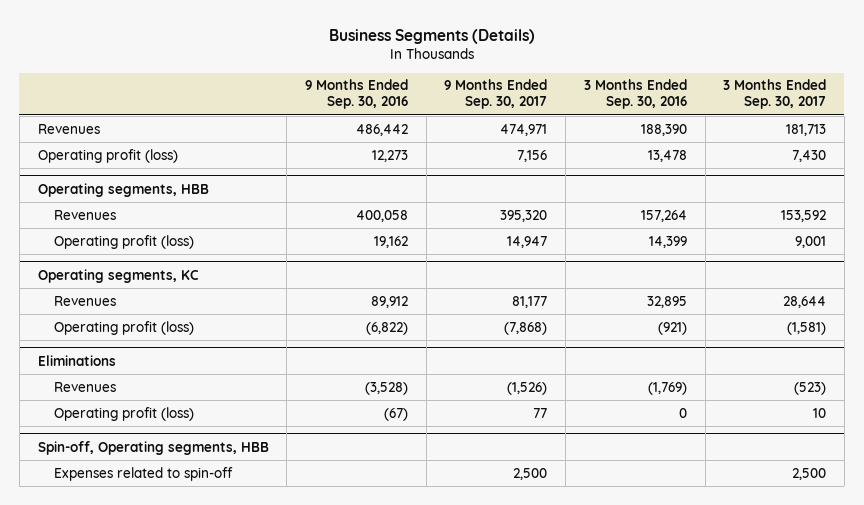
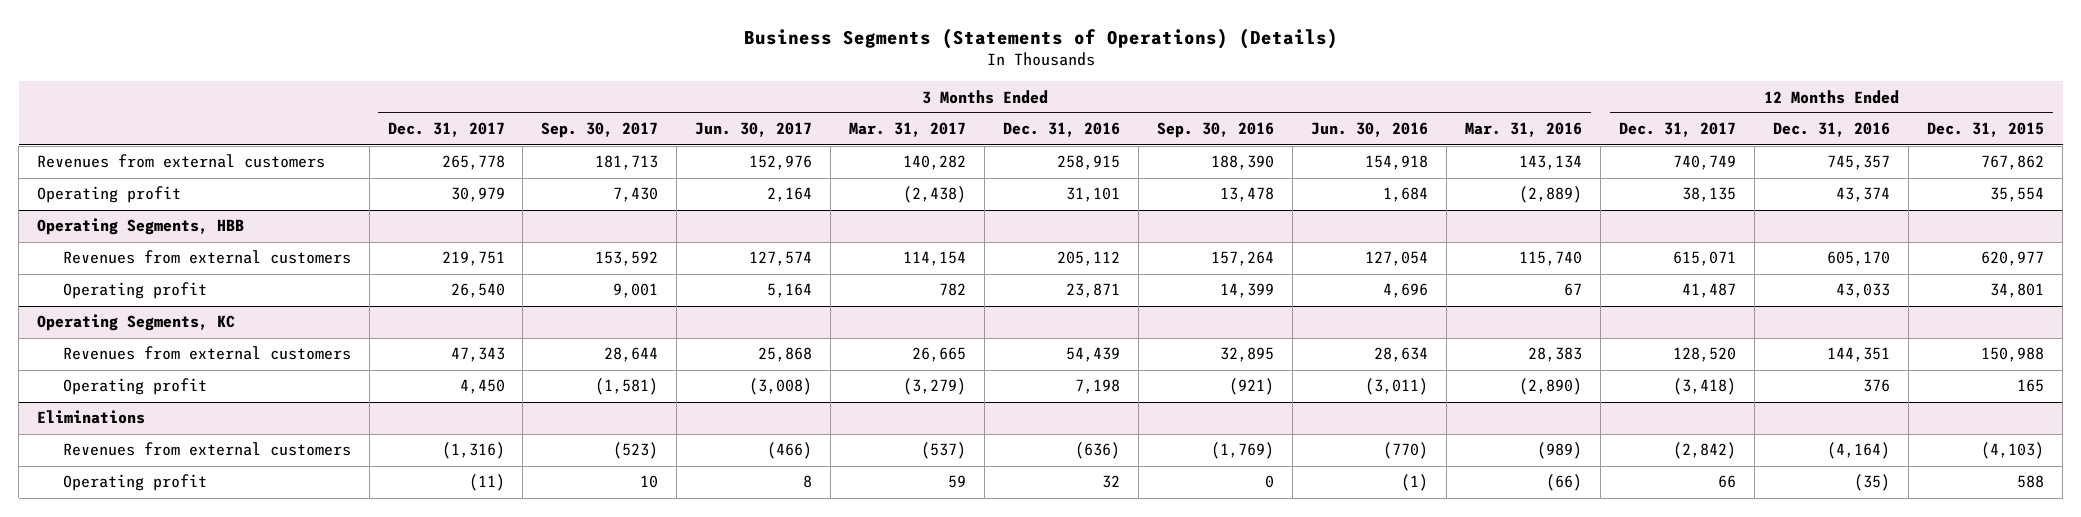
- Business Segments (Details)
+ Business Segments (Statements of Operations) (Details)
- | 9 Months Ended Sep. 30, 2016 | 9 Months Ended Sep. 30, 2017 | 3 Months Ended Sep. 30, 2016 | 3 Months Ended Sep. 30, 2017
+ | 3 Months Ended Dec. 31, 2017 | 3 Months Ended Sep. 30, 2017 | 3 Months Ended Jun. 30, 2017 | 3 Months Ended Mar. 31, 2017 | 3 Months Ended Dec. 31, 2016 | 3 Months Ended Sep. 30, 2016 | 3 Months Ended Jun. 30, 2016 | 3 Months Ended Mar. 31, 2016 | 12 Months Ended Dec. 31, 2017 | 12 Months Ended Dec. 31, 2016 | 12 Months Ended Dec. 31, 2015
- Revenues | 486,442 | 474,971 | 188,390 | 181,713
- Operating profit (loss) | 12,273 | 7,156 | 13,478 | 7,430
- Operating segments, HBB
- Revenues | 400,058 | 395,320 | 157,264 | 153,592
- Operating profit (loss) | 19,162 | 14,947 | 14,399 | 9,001
- Operating segments, KC
- Revenues | 89,912 | 81,177 | 32,895 | 28,644
- Operating profit (loss) | (6,822) | (7,868) | (921) | (1,581)
+ Revenues from external customers | 265,778 | 181,713 | 152,976 | 140,282 | 258,915 | 188,390 | 154,918 | 143,134 | 740,749 | 745,357 | 767,862
+ Operating profit | 30,979 | 7,430 | 2,164 | (2,438) | 31,101 | 13,478 | 1,684 | (2,889) | 38,135 | 43,374 | 35,554
+ Operating Segments, HBB
+ Revenues from external customers | 219,751 | 153,592 | 127,574 | 114,154 | 205,112 | 157,264 | 127,054 | 115,740 | 615,071 | 605,170 | 620,977
+ Operating profit | 26,540 | 9,001 | 5,164 | 782 | 23,871 | 14,399 | 4,696 | 67 | 41,487 | 43,033 | 34,801
+ Operating Segments, KC
+ Revenues from external customers | 47,343 | 28,644 | 25,868 | 26,665 | 54,439 | 32,895 | 28,634 | 28,383 | 128,520 | 144,351 | 150,988
+ Operating profit | 4,450 | (1,581) | (3,008) | (3,279) | 7,198 | (921) | (3,011) | (2,890) | (3,418) | 376 | 165
@ Eliminations
- Revenues | (3,528) | (1,526) | (1,769) | (523)
- Operating profit (loss) | (67) | 77 | 0 | 10
- Spin-off, Operating segments, HBB
- Expenses related to spin-off | | 2,500 | | 2,500
@ Eliminations
+ Revenues from external customers | (1,316) | (523) | (466) | (537) | (636) | (1,769) | (770) | (989) | (2,842) | (4,164) | (4,103)
+ Operating profit | (11) | 10 | 8 | 59 | 32 | 0 | (1) | (66) | 66 | (35) | 588

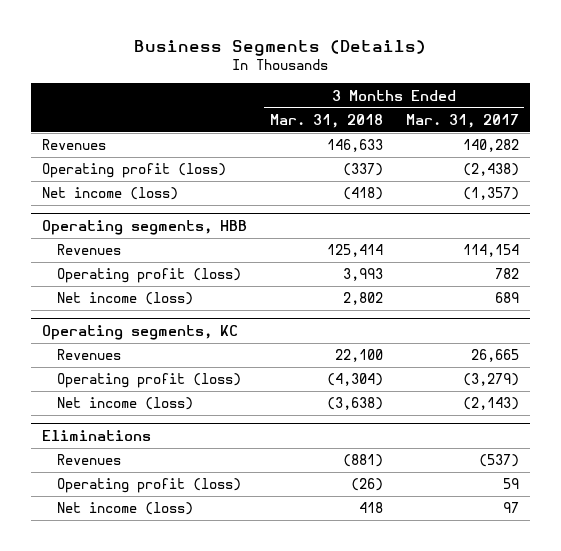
- Business Segments (Statements of Operations) (Details)
+ Business Segments (Details)
- | 3 Months Ended Dec. 31, 2017 | 3 Months Ended Sep. 30, 2017 | 3 Months Ended Jun. 30, 2017 | 3 Months Ended Mar. 31, 2017 | 3 Months Ended Dec. 31, 2016 | 3 Months Ended Sep. 30, 2016 | 3 Months Ended Jun. 30, 2016 | 3 Months Ended Mar. 31, 2016 | 12 Months Ended Dec. 31, 2017 | 12 Months Ended Dec. 31, 2016 | 12 Months Ended Dec. 31, 2015
+ | 3 Months Ended Mar. 31, 2018 | 3 Months Ended Mar. 31, 2017
- Revenues from external customers | 265,778 | 181,713 | 152,976 | 140,282 | 258,915 | 188,390 | 154,918 | 143,134 | 740,749 | 745,357 | 767,862
- Operating profit | 30,979 | 7,430 | 2,164 | (2,438) | 31,101 | 13,478 | 1,684 | (2,889) | 38,135 | 43,374 | 35,554
- Operating Segments, HBB
- Revenues from external customers | 219,751 | 153,592 | 127,574 | 114,154 | 205,112 | 157,264 | 127,054 | 115,740 | 615,071 | 605,170 | 620,977
- Operating profit | 26,540 | 9,001 | 5,164 | 782 | 23,871 | 14,399 | 4,696 | 67 | 41,487 | 43,033 | 34,801
- Operating Segments, KC
- Revenues from external customers | 47,343 | 28,644 | 25,868 | 26,665 | 54,439 | 32,895 | 28,634 | 28,383 | 128,520 | 144,351 | 150,988
- Operating profit | 4,450 | (1,581) | (3,008) | (3,279) | 7,198 | (921) | (3,011) | (2,890) | (3,418) | 376 | 165
+ Revenues | 146,633 | 140,282
+ Operating profit (loss) | (337) | (2,438)
+ Net income (loss) | (418) | (1,357)
+ Operating segments, HBB
+ Revenues | 125,414 | 114,154
+ Operating profit (loss) | 3,993 | 782
+ Net income (loss) | 2,802 | 689
+ Operating segments, KC
+ Revenues | 22,100 | 26,665
+ Operating profit (loss) | (4,304) | (3,279)
+ Net income (loss) | (3,638) | (2,143)
@ Eliminations
- Revenues from external customers | (1,316) | (523) | (466) | (537) | (636) | (1,769) | (770) | (989) | (2,842) | (4,164) | (4,103)
- Operating profit | (11) | 10 | 8 | 59 | 32 | 0 | (1) | (66) | 66 | (35) | 588
+ Revenues | (881) | (537)
+ Operating profit (loss) | (26) | 59
+ Net income (loss) | 418 | 97

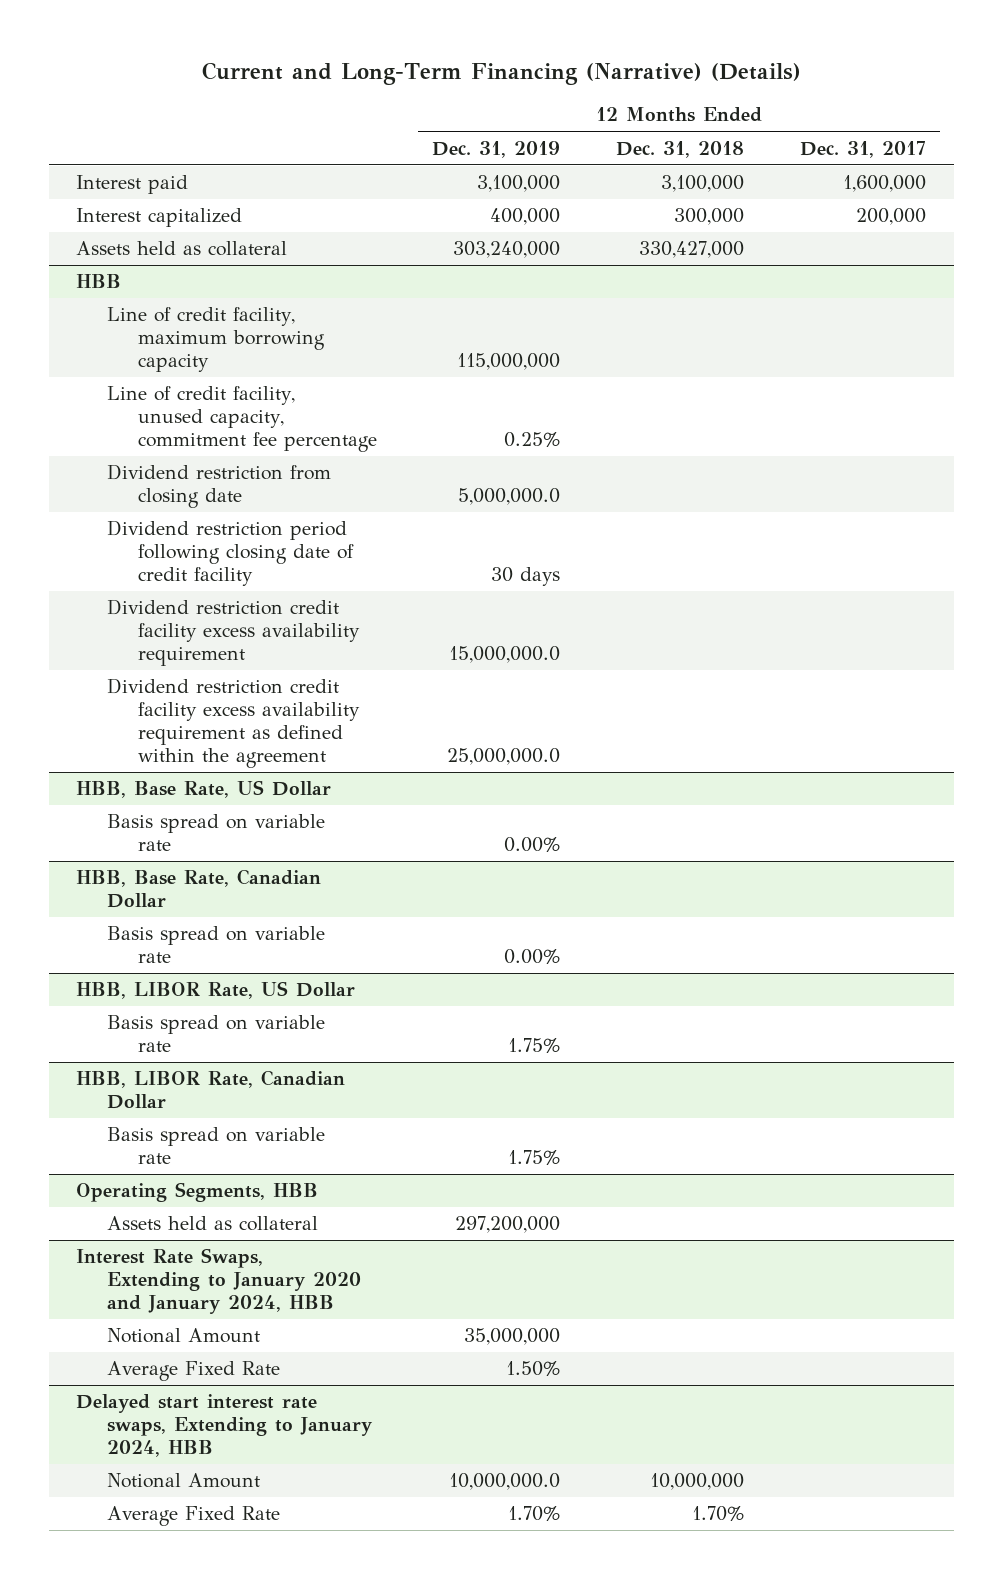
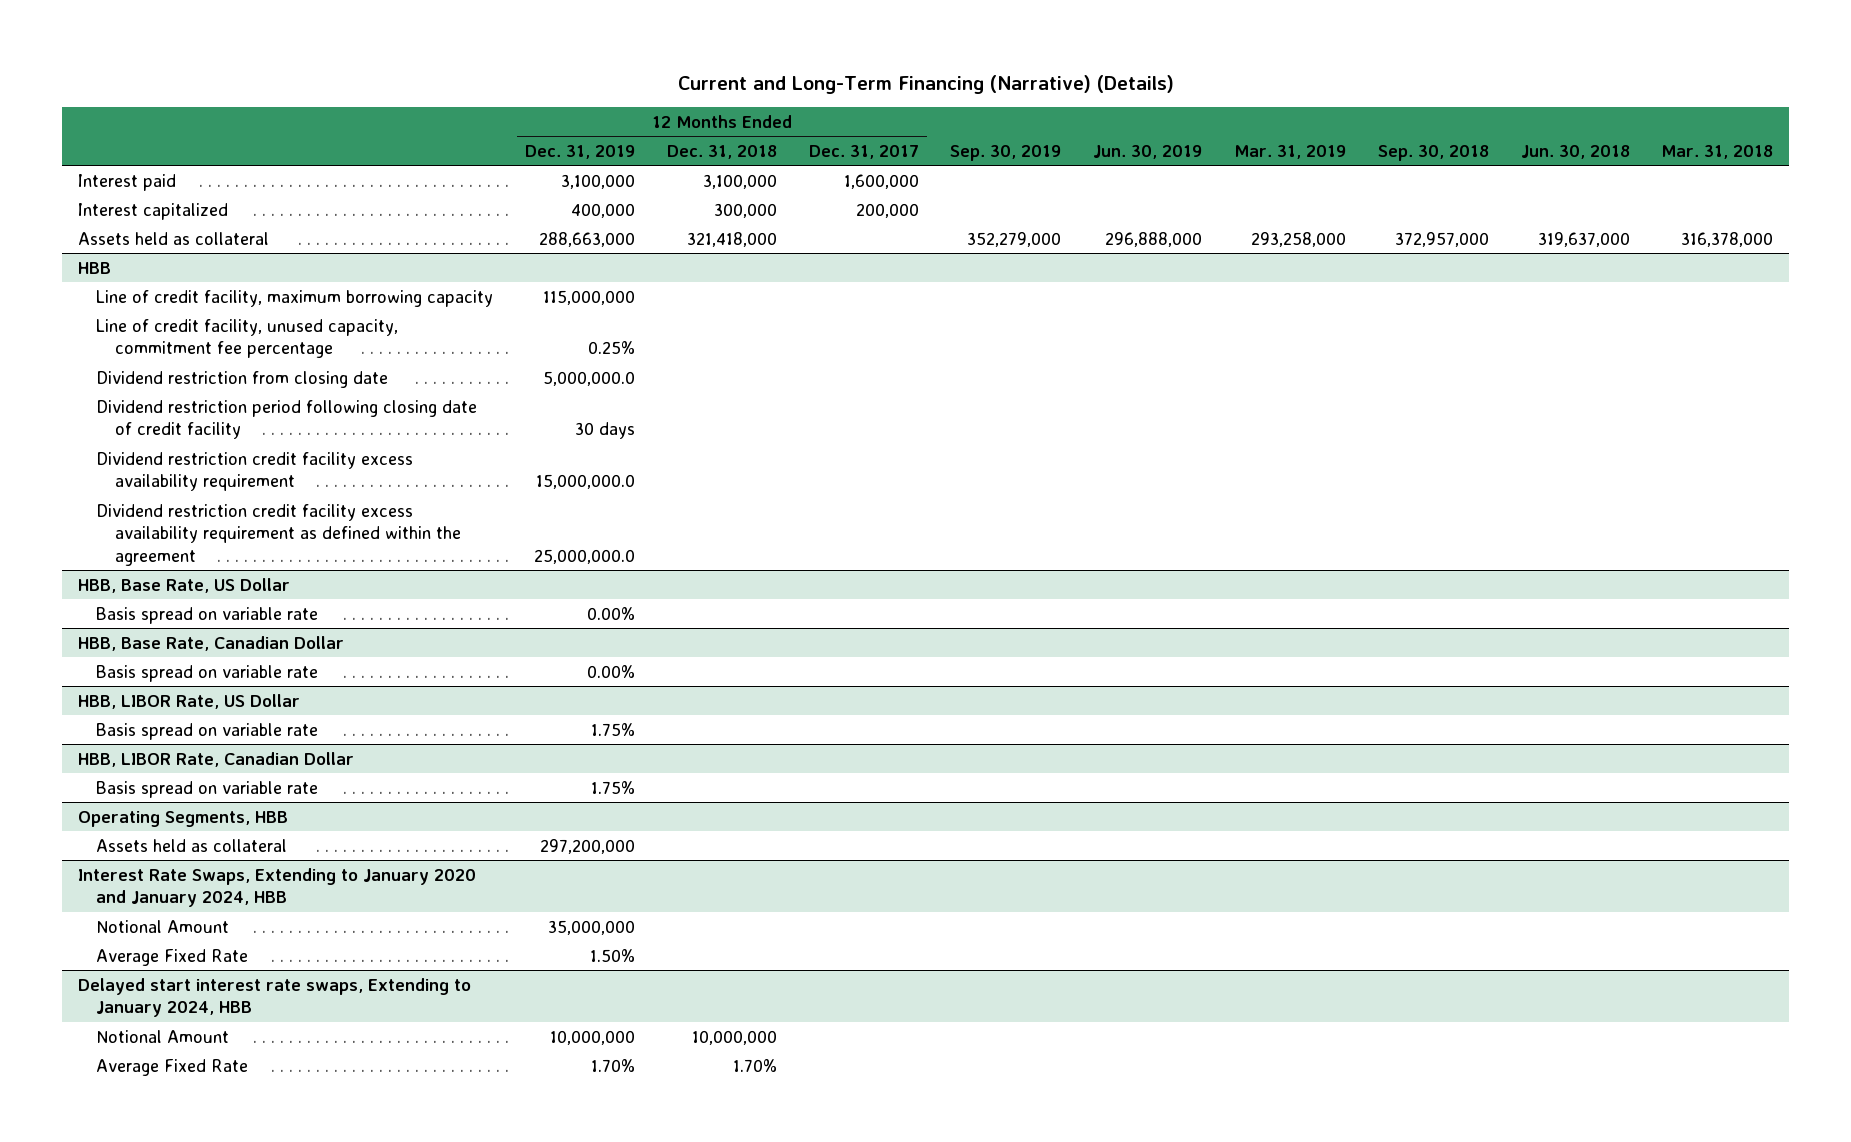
- | 12 Months Ended Dec. 31, 2019 | 12 Months Ended Dec. 31, 2018 | 12 Months Ended Dec. 31, 2017
+ | 12 Months Ended Dec. 31, 2019 | 12 Months Ended Dec. 31, 2018 | 12 Months Ended Dec. 31, 2017 | Sep. 30, 2019 | Jun. 30, 2019 | Mar. 31, 2019 | Sep. 30, 2018 | Jun. 30, 2018 | Mar. 31, 2018
- Assets held as collateral | 303,240,000 | 330,427,000 |
+ Assets held as collateral | 288,663,000 | 321,418,000 | | 352,279,000 | 296,888,000 | 293,258,000 | 372,957,000 | 319,637,000 | 316,378,000
@ Delayed start interest rate swaps, Extending to January 2024, HBB
- Notional Amount | 10,000,000.0 | 10,000,000 |
+ Notional Amount | 10,000,000 | 10,000,000 | | | | | | |

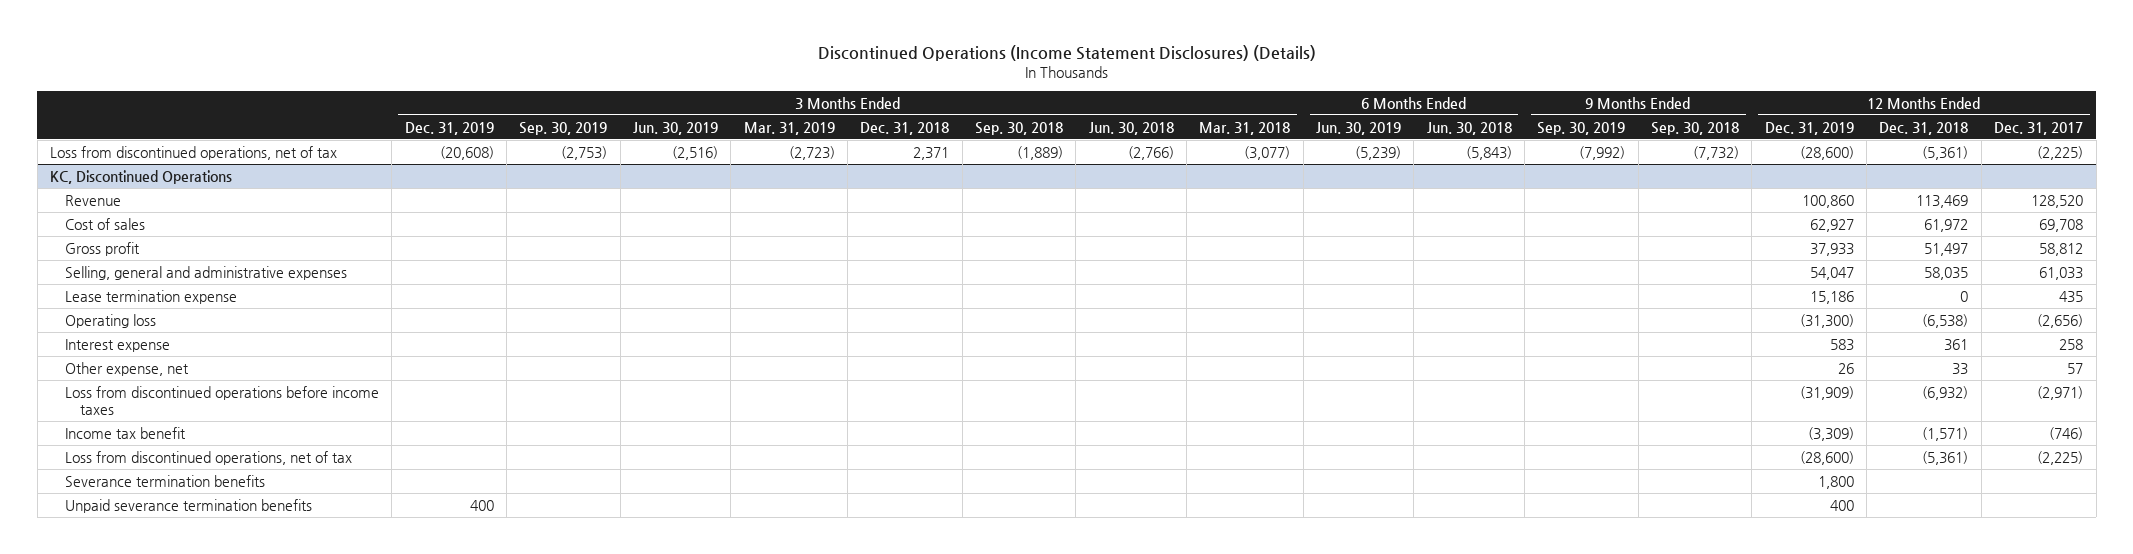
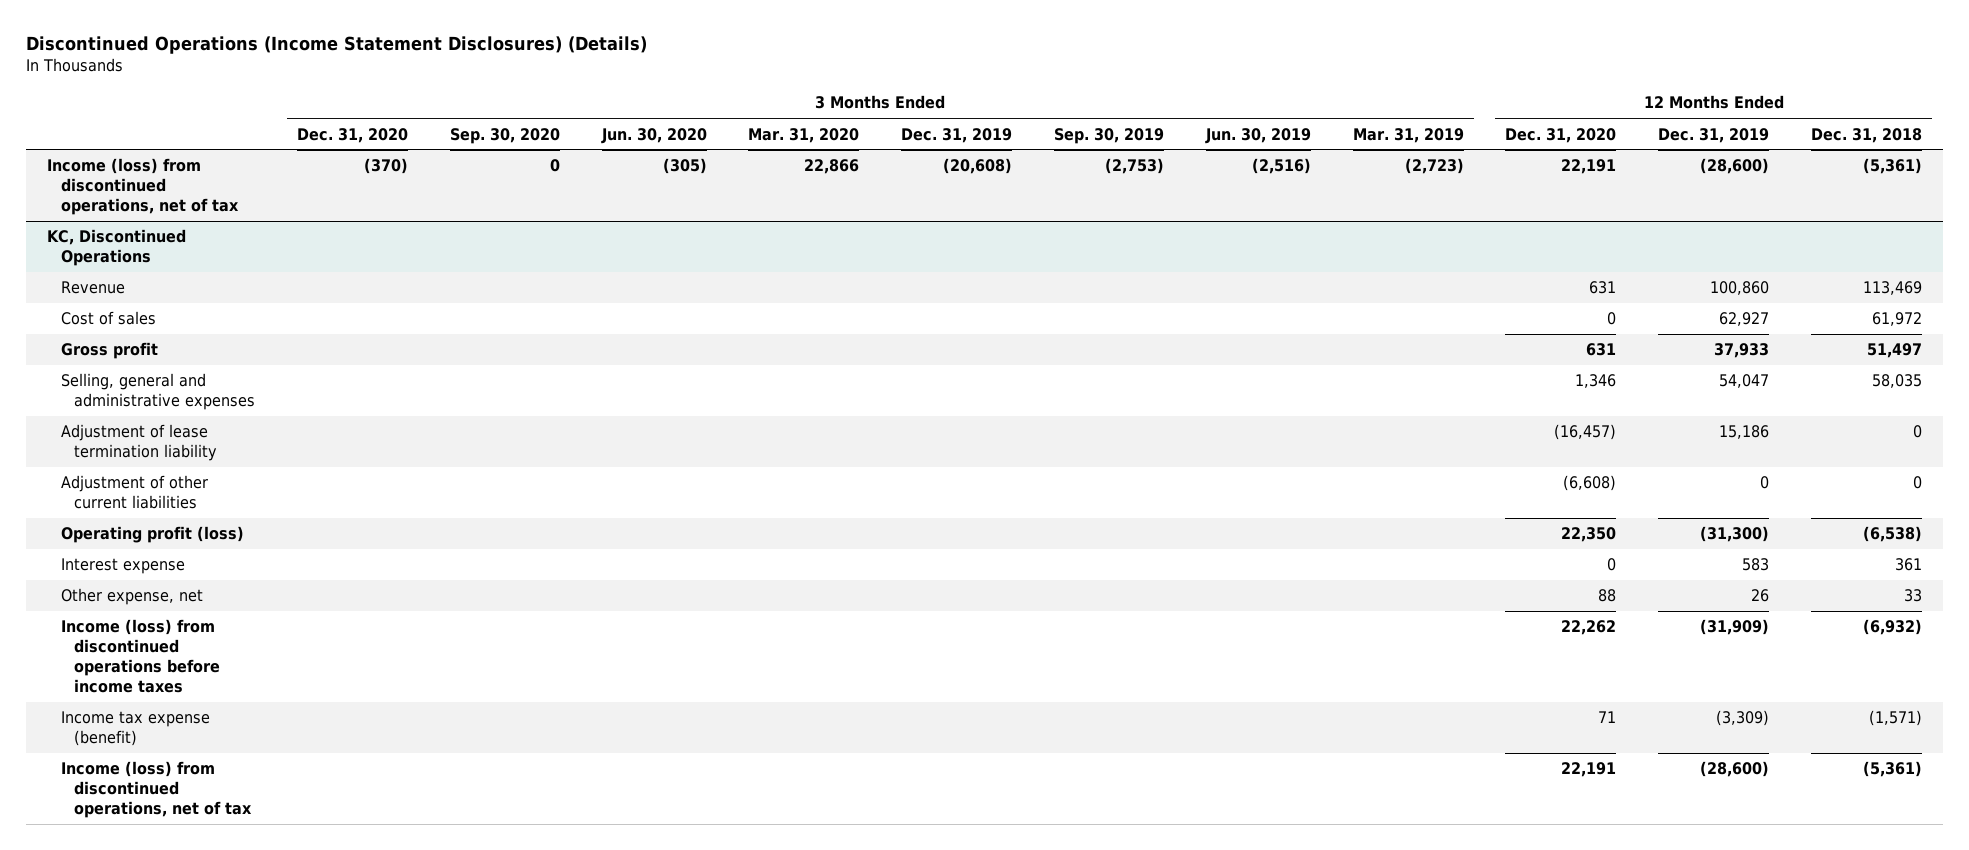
- | 3 Months Ended Dec. 31, 2019 | 3 Months Ended Sep. 30, 2019 | 3 Months Ended Jun. 30, 2019 | 3 Months Ended Mar. 31, 2019 | 3 Months Ended Dec. 31, 2018 | 3 Months Ended Sep. 30, 2018 | 3 Months Ended Jun. 30, 2018 | 3 Months Ended Mar. 31, 2018 | 6 Months Ended Jun. 30, 2019 | 6 Months Ended Jun. 30, 2018 | 9 Months Ended Sep. 30, 2019 | 9 Months Ended Sep. 30, 2018 | 12 Months Ended Dec. 31, 2019 | 12 Months Ended Dec. 31, 2018 | 12 Months Ended Dec. 31, 2017
+ | 3 Months Ended Dec. 31, 2020 | 3 Months Ended Sep. 30, 2020 | 3 Months Ended Jun. 30, 2020 | 3 Months Ended Mar. 31, 2020 | 3 Months Ended Dec. 31, 2019 | 3 Months Ended Sep. 30, 2019 | 3 Months Ended Jun. 30, 2019 | 3 Months Ended Mar. 31, 2019 | 12 Months Ended Dec. 31, 2020 | 12 Months Ended Dec. 31, 2019 | 12 Months Ended Dec. 31, 2018
- Loss from discontinued operations, net of tax | (20,608) | (2,753) | (2,516) | (2,723) | 2,371 | (1,889) | (2,766) | (3,077) | (5,239) | (5,843) | (7,992) | (7,732) | (28,600) | (5,361) | (2,225)
+ Income (loss) from discontinued operations, net of tax | (370) | 0 | (305) | 22,866 | (20,608) | (2,753) | (2,516) | (2,723) | 22,191 | (28,600) | (5,361)
@ KC, Discontinued Operations
- Lease termination expense | | | | | | | | | | | | | 15,186 | 0 | 435
- Operating loss | | | | | | | | | | | | | (31,300) | (6,538) | (2,656)
+ Adjustment of lease termination liability | | | | | | | | | (16,457) | 15,186 | 0
+ Adjustment of other current liabilities | | | | | | | | | (6,608) | 0 | 0
+ Operating profit (loss) | | | | | | | | | 22,350 | (31,300) | (6,538)
- Loss from discontinued operations before income taxes | | | | | | | | | | | | | (31,909) | (6,932) | (2,971)
- Income tax benefit | | | | | | | | | | | | | (3,309) | (1,571) | (746)
- Loss from discontinued operations, net of tax | | | | | | | | | | | | | (28,600) | (5,361) | (2,225)
- Severance termination benefits | | | | | | | | | | | | | 1,800 | |
- Unpaid severance termination benefits | 400 | | | | | | | | | | | | 400 | |
+ Income (loss) from discontinued operations before income taxes | | | | | | | | | 22,262 | (31,909) | (6,932)
+ Income tax expense (benefit) | | | | | | | | | 71 | (3,309) | (1,571)
+ Income (loss) from discontinued operations, net of tax | | | | | | | | | 22,191 | (28,600) | (5,361)

